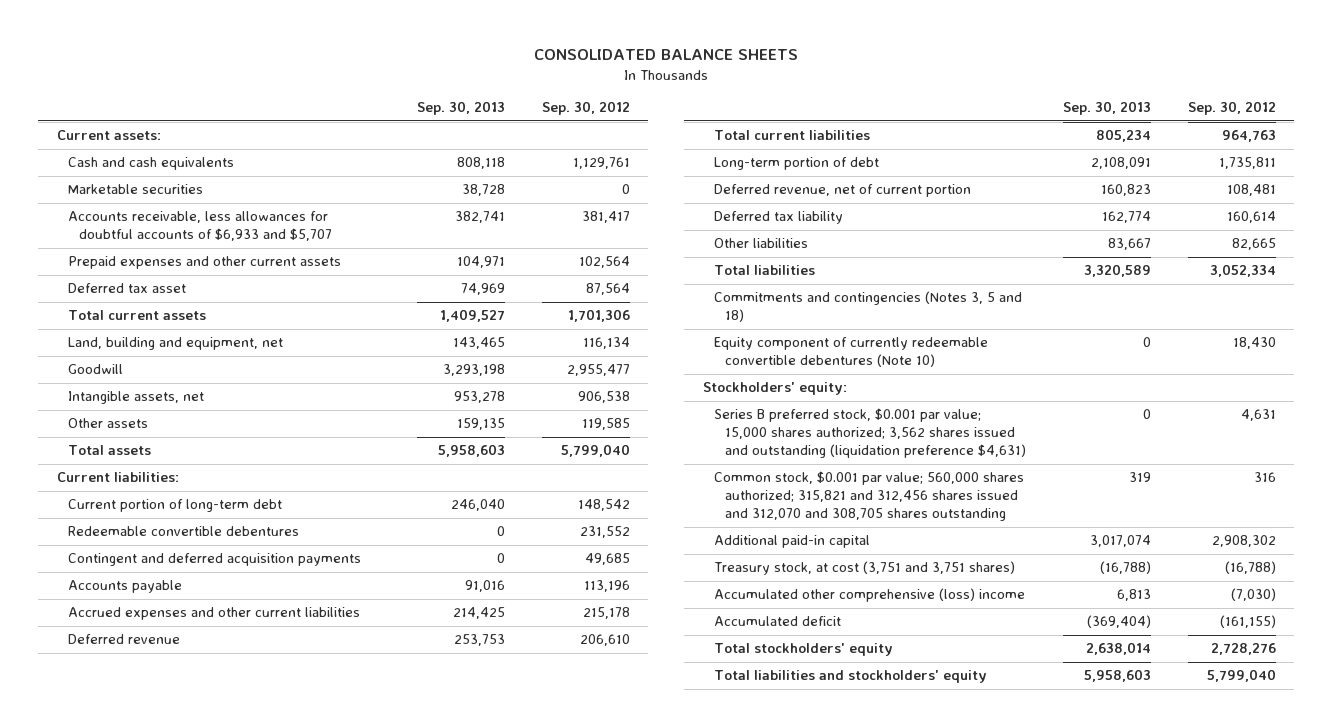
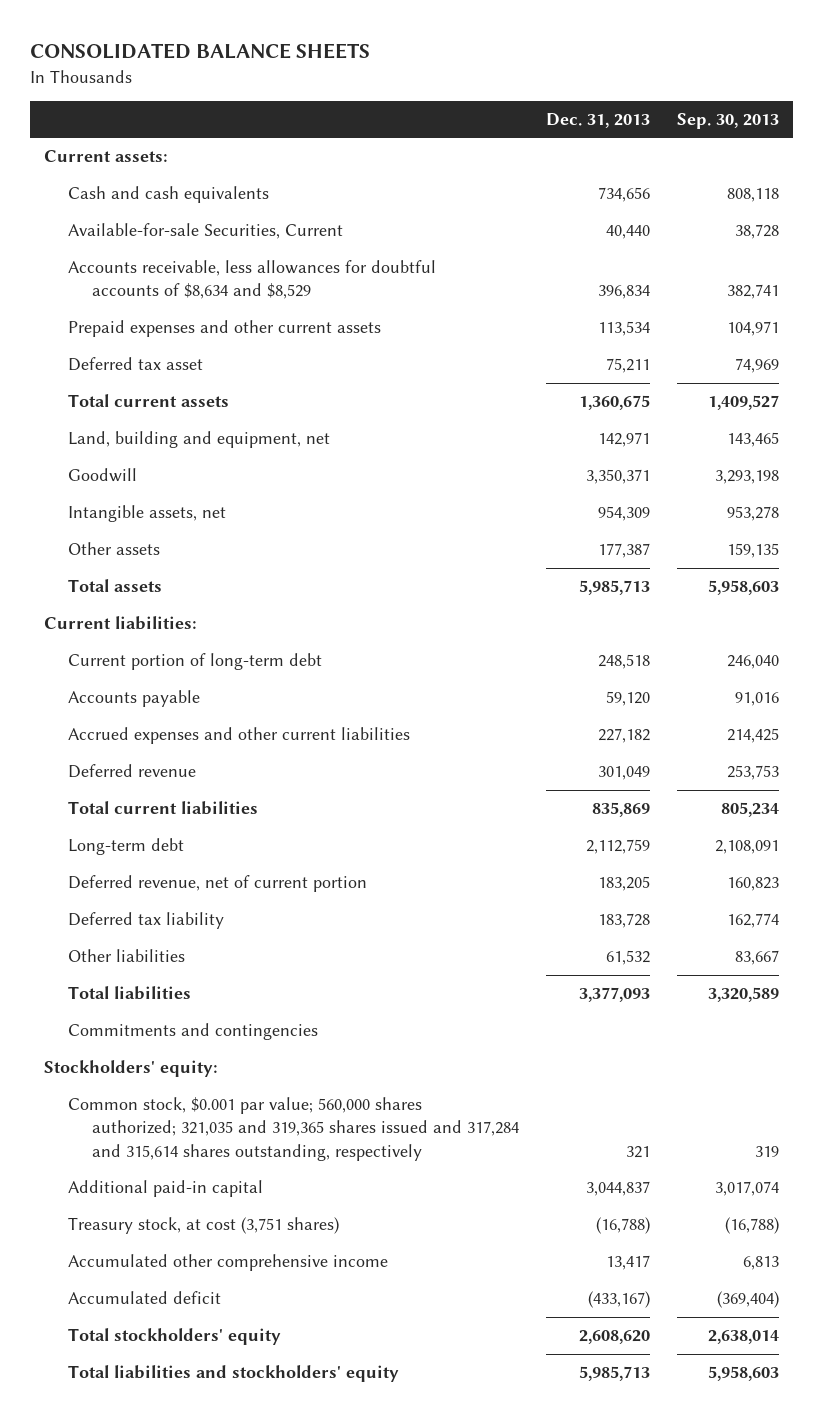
- | Sep. 30, 2013 | Sep. 30, 2012
+ | Dec. 31, 2013 | Sep. 30, 2013
- Marketable securities | 38,728 | 0
- Accounts receivable, less allowances for doubtful accounts of $6,933 and $5,707 | 382,741 | 381,417
+ Available-for-sale Securities, Current | 40,440 | 38,728
+ Accounts receivable, less allowances for doubtful accounts of $8,634 and $8,529 | 396,834 | 382,741
- Redeemable convertible debentures | 0 | 231,552
- Contingent and deferred acquisition payments | 0 | 49,685
- Long-term portion of debt | 2,108,091 | 1,735,811
+ Long-term debt | 2,112,759 | 2,108,091
- Commitments and contingencies (Notes 3, 5 and 18)
- Equity component of currently redeemable convertible debentures (Note 10) | 0 | 18,430
+ Commitments and contingencies
- Series B preferred stock, $0.001 par value; 15,000 shares authorized; 3,562 shares issued and outstanding (liquidation preference $4,631) | 0 | 4,631
- Common stock, $0.001 par value; 560,000 shares authorized; 315,821 and 312,456 shares issued and 312,070 and 308,705 shares outstanding | 319 | 316
+ Common stock, $0.001 par value; 560,000 shares authorized; 321,035 and 319,365 shares issued and 317,284 and 315,614 shares outstanding, respectively | 321 | 319
- Treasury stock, at cost (3,751 and 3,751 shares) | (16,788) | (16,788)
- Accumulated other comprehensive (loss) income | 6,813 | (7,030)
+ Treasury stock, at cost (3,751 shares) | (16,788) | (16,788)
+ Accumulated other comprehensive income | 13,417 | 6,813

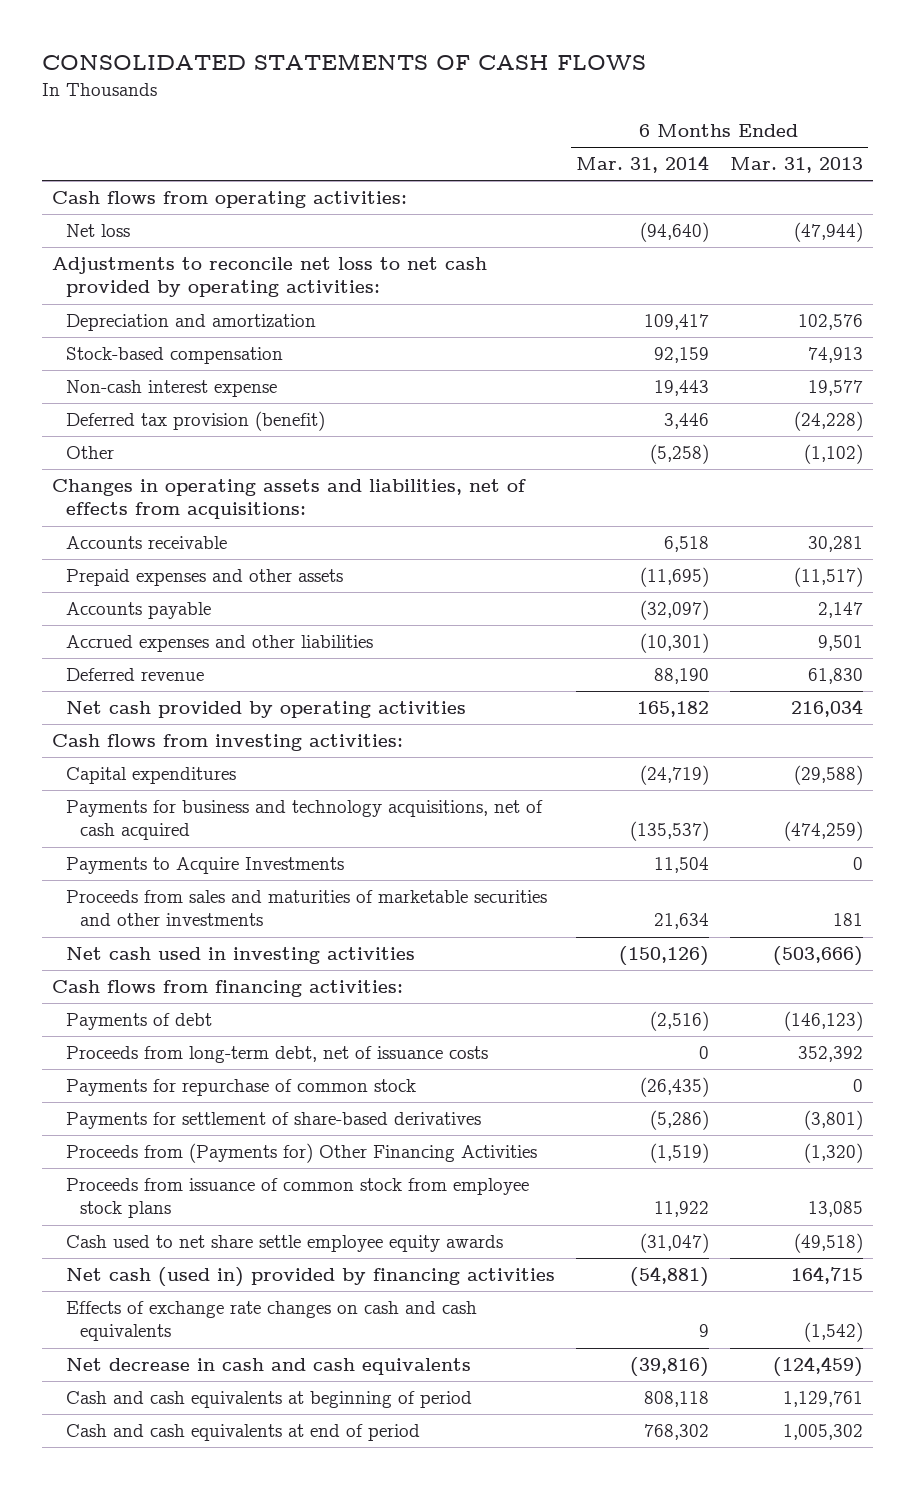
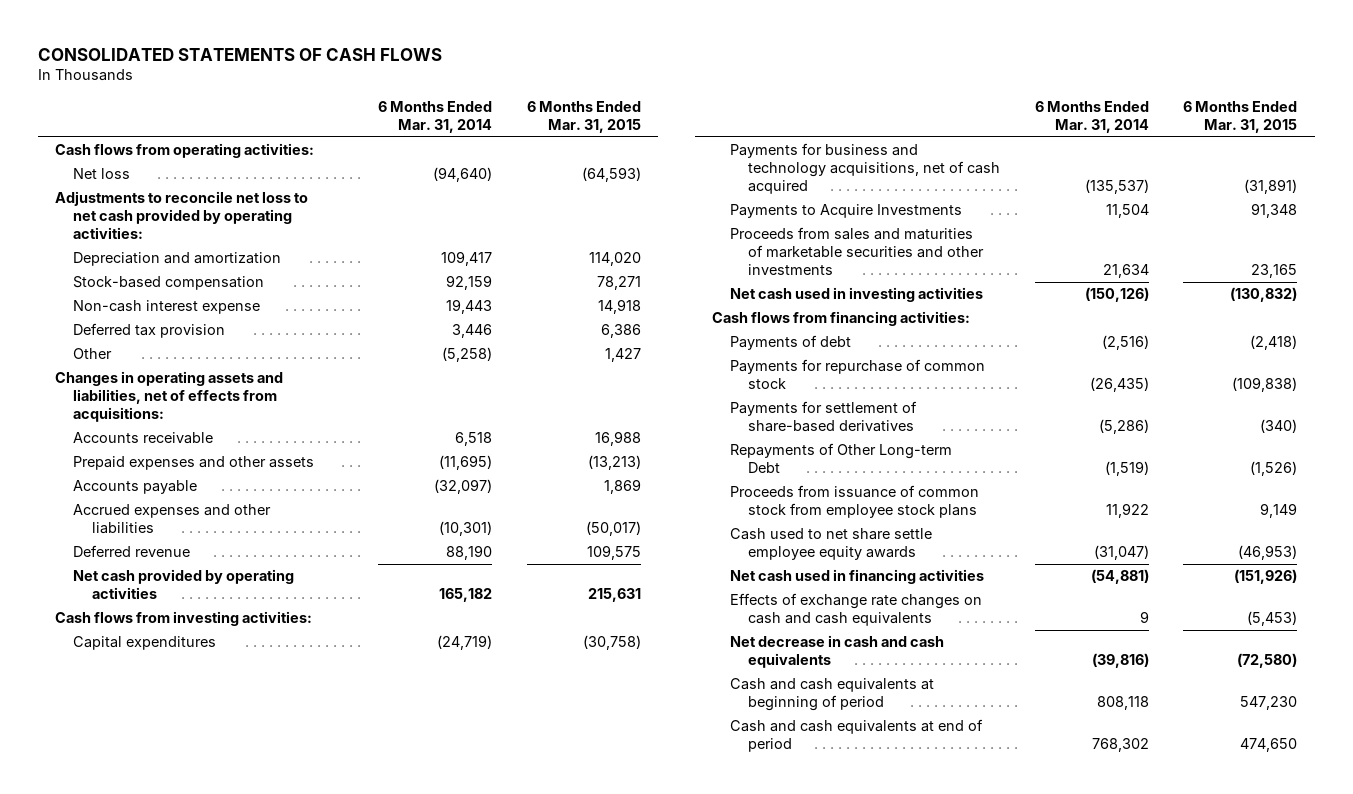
- | 6 Months Ended Mar. 31, 2014 | 6 Months Ended Mar. 31, 2013
+ | 6 Months Ended Mar. 31, 2014 | 6 Months Ended Mar. 31, 2015
- Deferred tax provision (benefit) | 3,446 | (24,228)
+ Deferred tax provision | 3,446 | 6,386
- Proceeds from long-term debt, net of issuance costs | 0 | 352,392
- Proceeds from (Payments for) Other Financing Activities | (1,519) | (1,320)
+ Repayments of Other Long-term Debt | (1,519) | (1,526)
- Net cash (used in) provided by financing activities | (54,881) | 164,715
+ Net cash used in financing activities | (54,881) | (151,926)

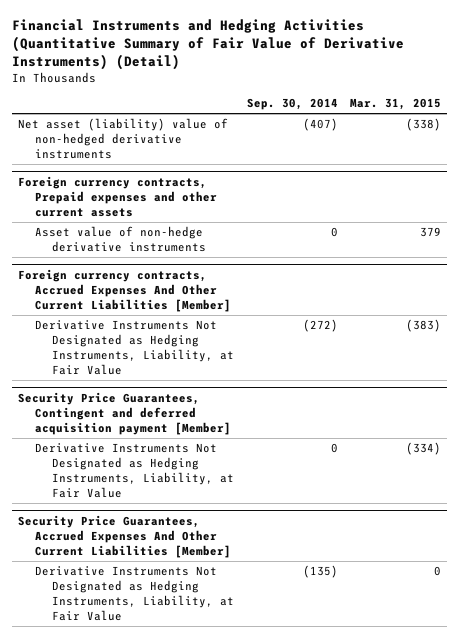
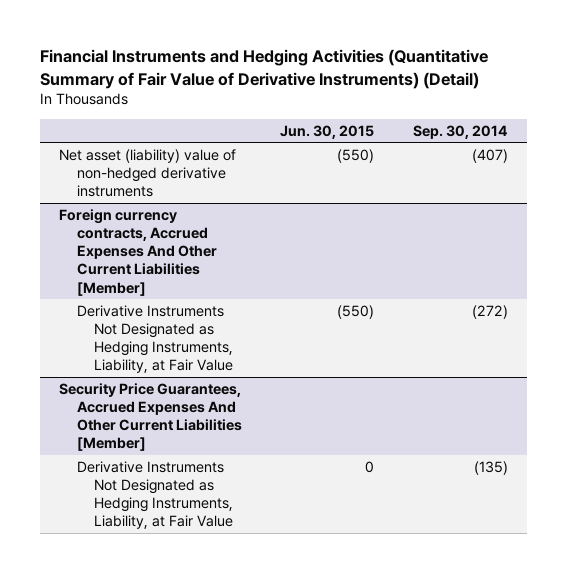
- | Sep. 30, 2014 | Mar. 31, 2015
+ | Jun. 30, 2015 | Sep. 30, 2014
- Foreign currency contracts, Prepaid expenses and other current assets
- Asset value of non-hedge derivative instruments | 0 | 379
- Security Price Guarantees, Contingent and deferred acquisition payment [Member]
- Derivative Instruments Not Designated as Hedging Instruments, Liability, at Fair Value | 0 | (334)

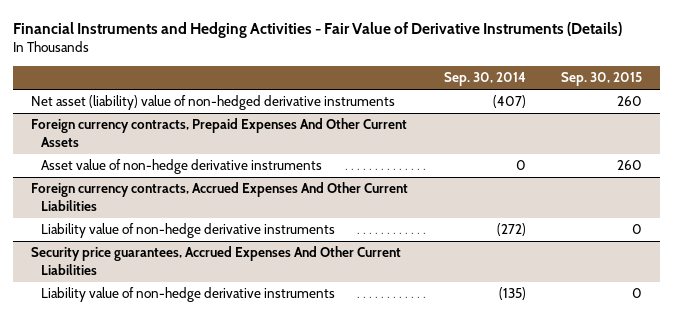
- Financial Instruments and Hedging Activities (Quantitative Summary of Fair Value of Derivative Instruments) (Detail)
+ Financial Instruments and Hedging Activities - Fair Value of Derivative Instruments (Details)
- | Jun. 30, 2015 | Sep. 30, 2014
+ | Sep. 30, 2014 | Sep. 30, 2015
- Foreign currency contracts, Accrued Expenses And Other Current Liabilities [Member]
- Derivative Instruments Not Designated as Hedging Instruments, Liability, at Fair Value | (550) | (272)
- Security Price Guarantees, Accrued Expenses And Other Current Liabilities [Member]
- Derivative Instruments Not Designated as Hedging Instruments, Liability, at Fair Value | 0 | (135)
+ Foreign currency contracts, Prepaid Expenses And Other Current Assets
+ Asset value of non-hedge derivative instruments | 0 | 260
+ Foreign currency contracts, Accrued Expenses And Other Current Liabilities
+ Liability value of non-hedge derivative instruments | (272) | 0
+ Security price guarantees, Accrued Expenses And Other Current Liabilities
+ Liability value of non-hedge derivative instruments | (135) | 0

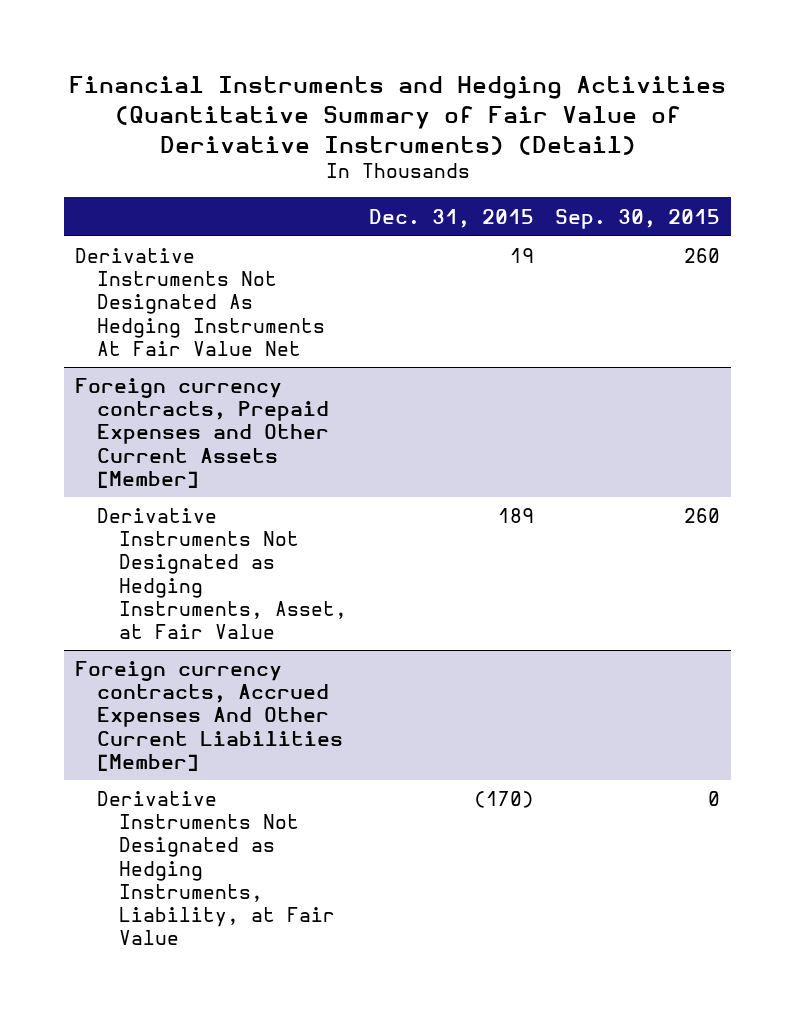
- Financial Instruments and Hedging Activities - Fair Value of Derivative Instruments (Details)
+ Financial Instruments and Hedging Activities (Quantitative Summary of Fair Value of Derivative Instruments) (Detail)
- | Sep. 30, 2014 | Sep. 30, 2015
+ | Dec. 31, 2015 | Sep. 30, 2015
- Net asset (liability) value of non-hedged derivative instruments | (407) | 260
- Foreign currency contracts, Prepaid Expenses And Other Current Assets
- Asset value of non-hedge derivative instruments | 0 | 260
- Foreign currency contracts, Accrued Expenses And Other Current Liabilities
- Liability value of non-hedge derivative instruments | (272) | 0
- Security price guarantees, Accrued Expenses And Other Current Liabilities
- Liability value of non-hedge derivative instruments | (135) | 0
+ Derivative Instruments Not Designated As Hedging Instruments At Fair Value Net | 19 | 260
+ Foreign currency contracts, Prepaid Expenses and Other Current Assets [Member]
+ Derivative Instruments Not Designated as Hedging Instruments, Asset, at Fair Value | 189 | 260
+ Foreign currency contracts, Accrued Expenses And Other Current Liabilities [Member]
+ Derivative Instruments Not Designated as Hedging Instruments, Liability, at Fair Value | (170) | 0

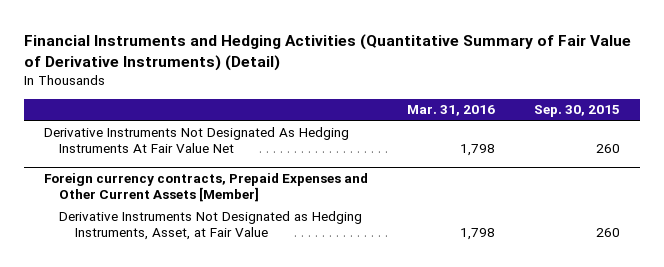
- | Dec. 31, 2015 | Sep. 30, 2015
+ | Mar. 31, 2016 | Sep. 30, 2015
- Foreign currency contracts, Accrued Expenses And Other Current Liabilities [Member]
- Derivative Instruments Not Designated as Hedging Instruments, Liability, at Fair Value | (170) | 0

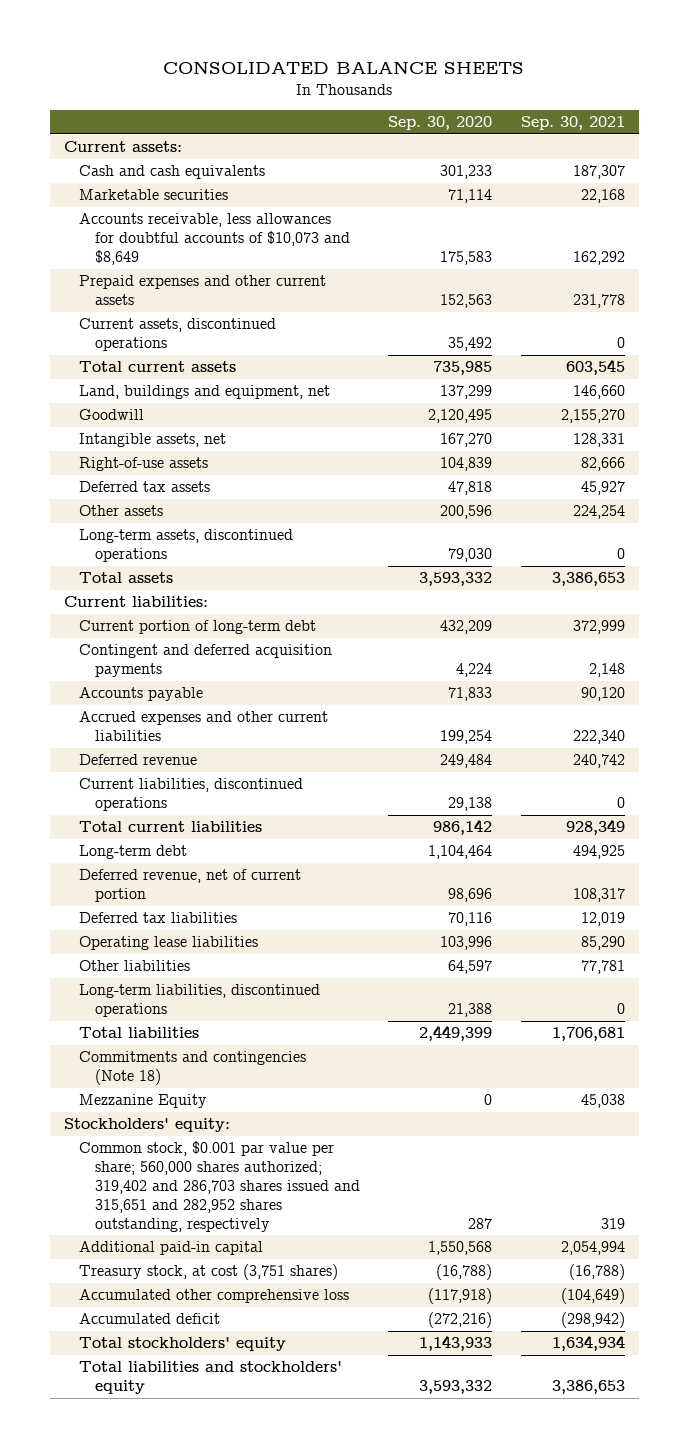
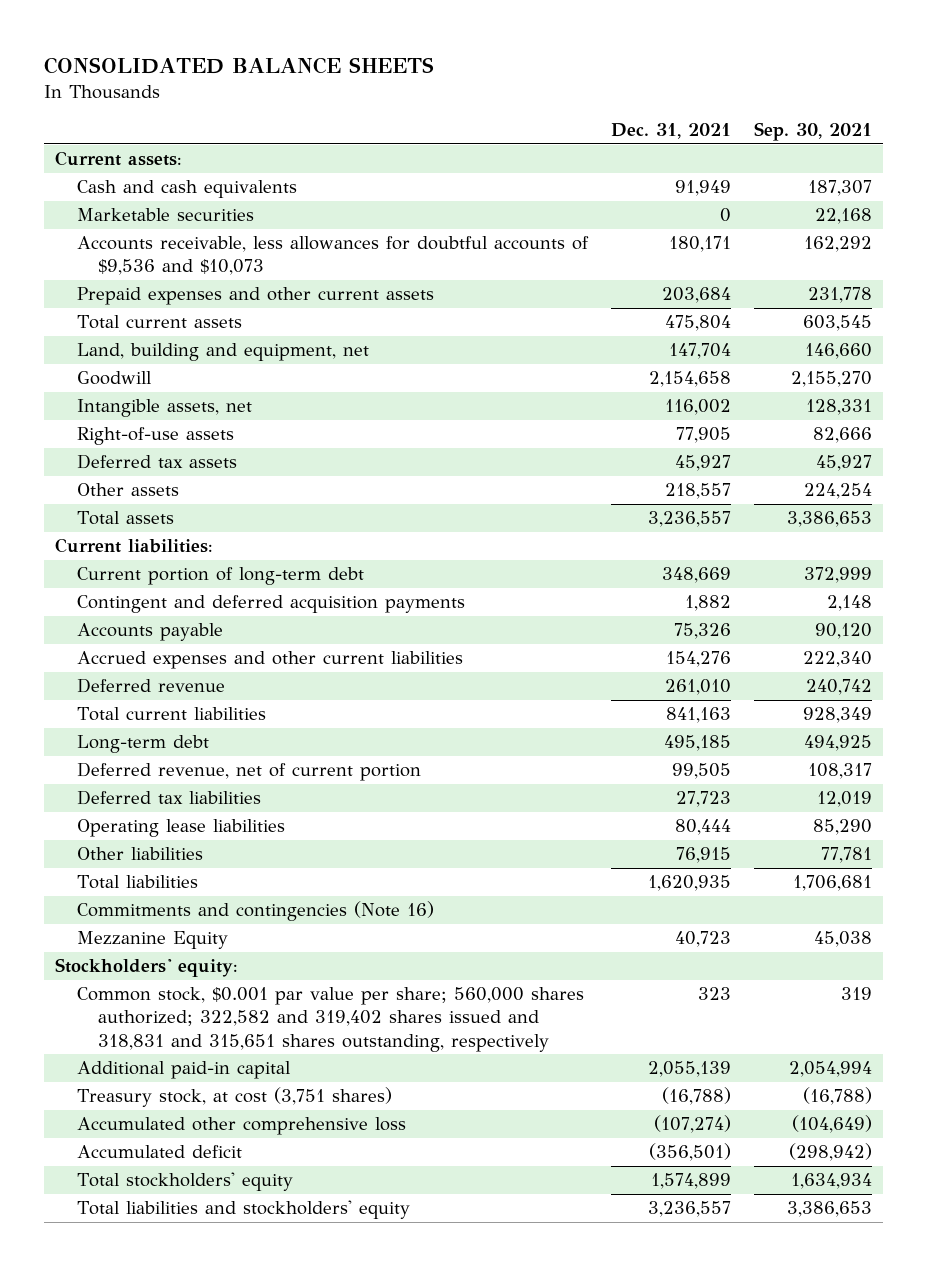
- | Sep. 30, 2020 | Sep. 30, 2021
+ | Dec. 31, 2021 | Sep. 30, 2021
- Accounts receivable, less allowances for doubtful accounts of $10,073 and $8,649 | 175,583 | 162,292
+ Accounts receivable, less allowances for doubtful accounts of $9,536 and $10,073 | 180,171 | 162,292
- Current assets, discontinued operations | 35,492 | 0
- Land, buildings and equipment, net | 137,299 | 146,660
+ Land, building and equipment, net | 147,704 | 146,660
- Long-term assets, discontinued operations | 79,030 | 0
- Current liabilities, discontinued operations | 29,138 | 0
- Long-term liabilities, discontinued operations | 21,388 | 0
- Commitments and contingencies (Note 18)
+ Commitments and contingencies (Note 16)
- Common stock, $0.001 par value per share; 560,000 shares authorized; 319,402 and 286,703 shares issued and 315,651 and 282,952 shares outstanding, respectively | 287 | 319
+ Common stock, $0.001 par value per share; 560,000 shares authorized; 322,582 and 319,402 shares issued and 318,831 and 315,651 shares outstanding, respectively | 323 | 319

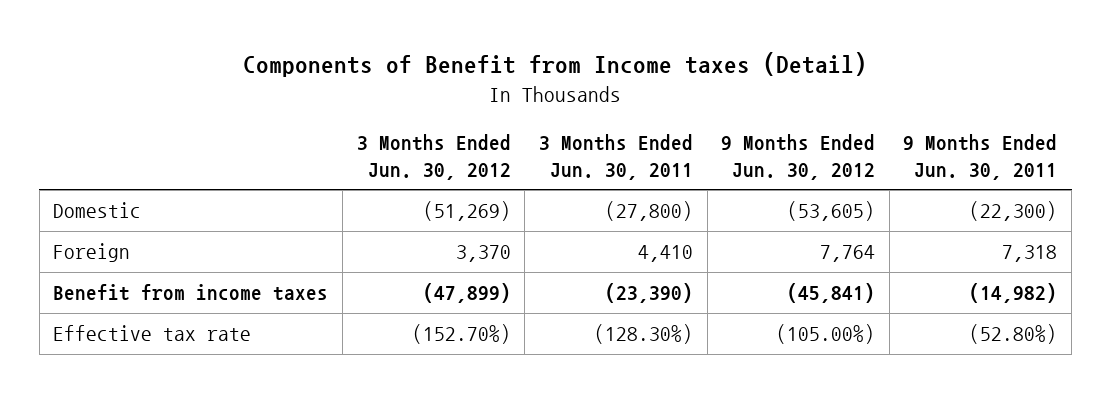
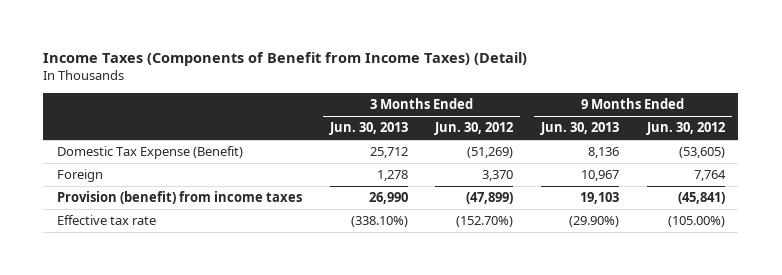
- Components of Benefit from Income taxes (Detail)
+ Income Taxes (Components of Benefit from Income Taxes) (Detail)
- | 3 Months Ended Jun. 30, 2012 | 3 Months Ended Jun. 30, 2011 | 9 Months Ended Jun. 30, 2012 | 9 Months Ended Jun. 30, 2011
+ | 3 Months Ended Jun. 30, 2013 | 3 Months Ended Jun. 30, 2012 | 9 Months Ended Jun. 30, 2013 | 9 Months Ended Jun. 30, 2012
- Domestic | (51,269) | (27,800) | (53,605) | (22,300)
+ Domestic Tax Expense (Benefit) | 25,712 | (51,269) | 8,136 | (53,605)
- Benefit from income taxes | (47,899) | (23,390) | (45,841) | (14,982)
+ Provision (benefit) from income taxes | 26,990 | (47,899) | 19,103 | (45,841)

